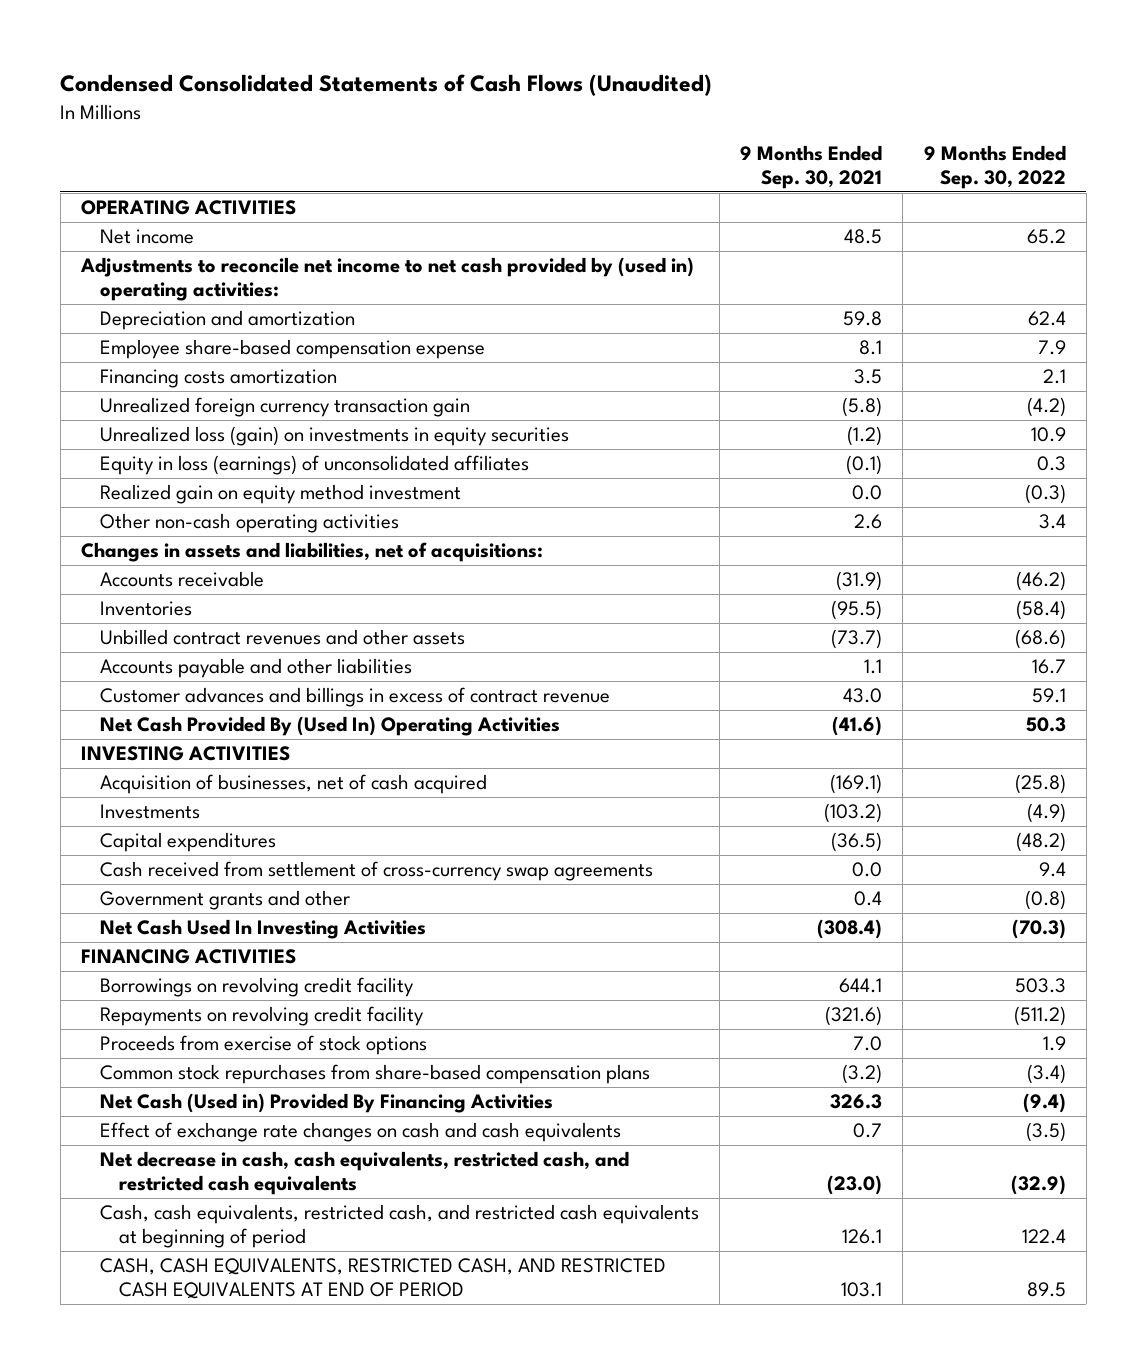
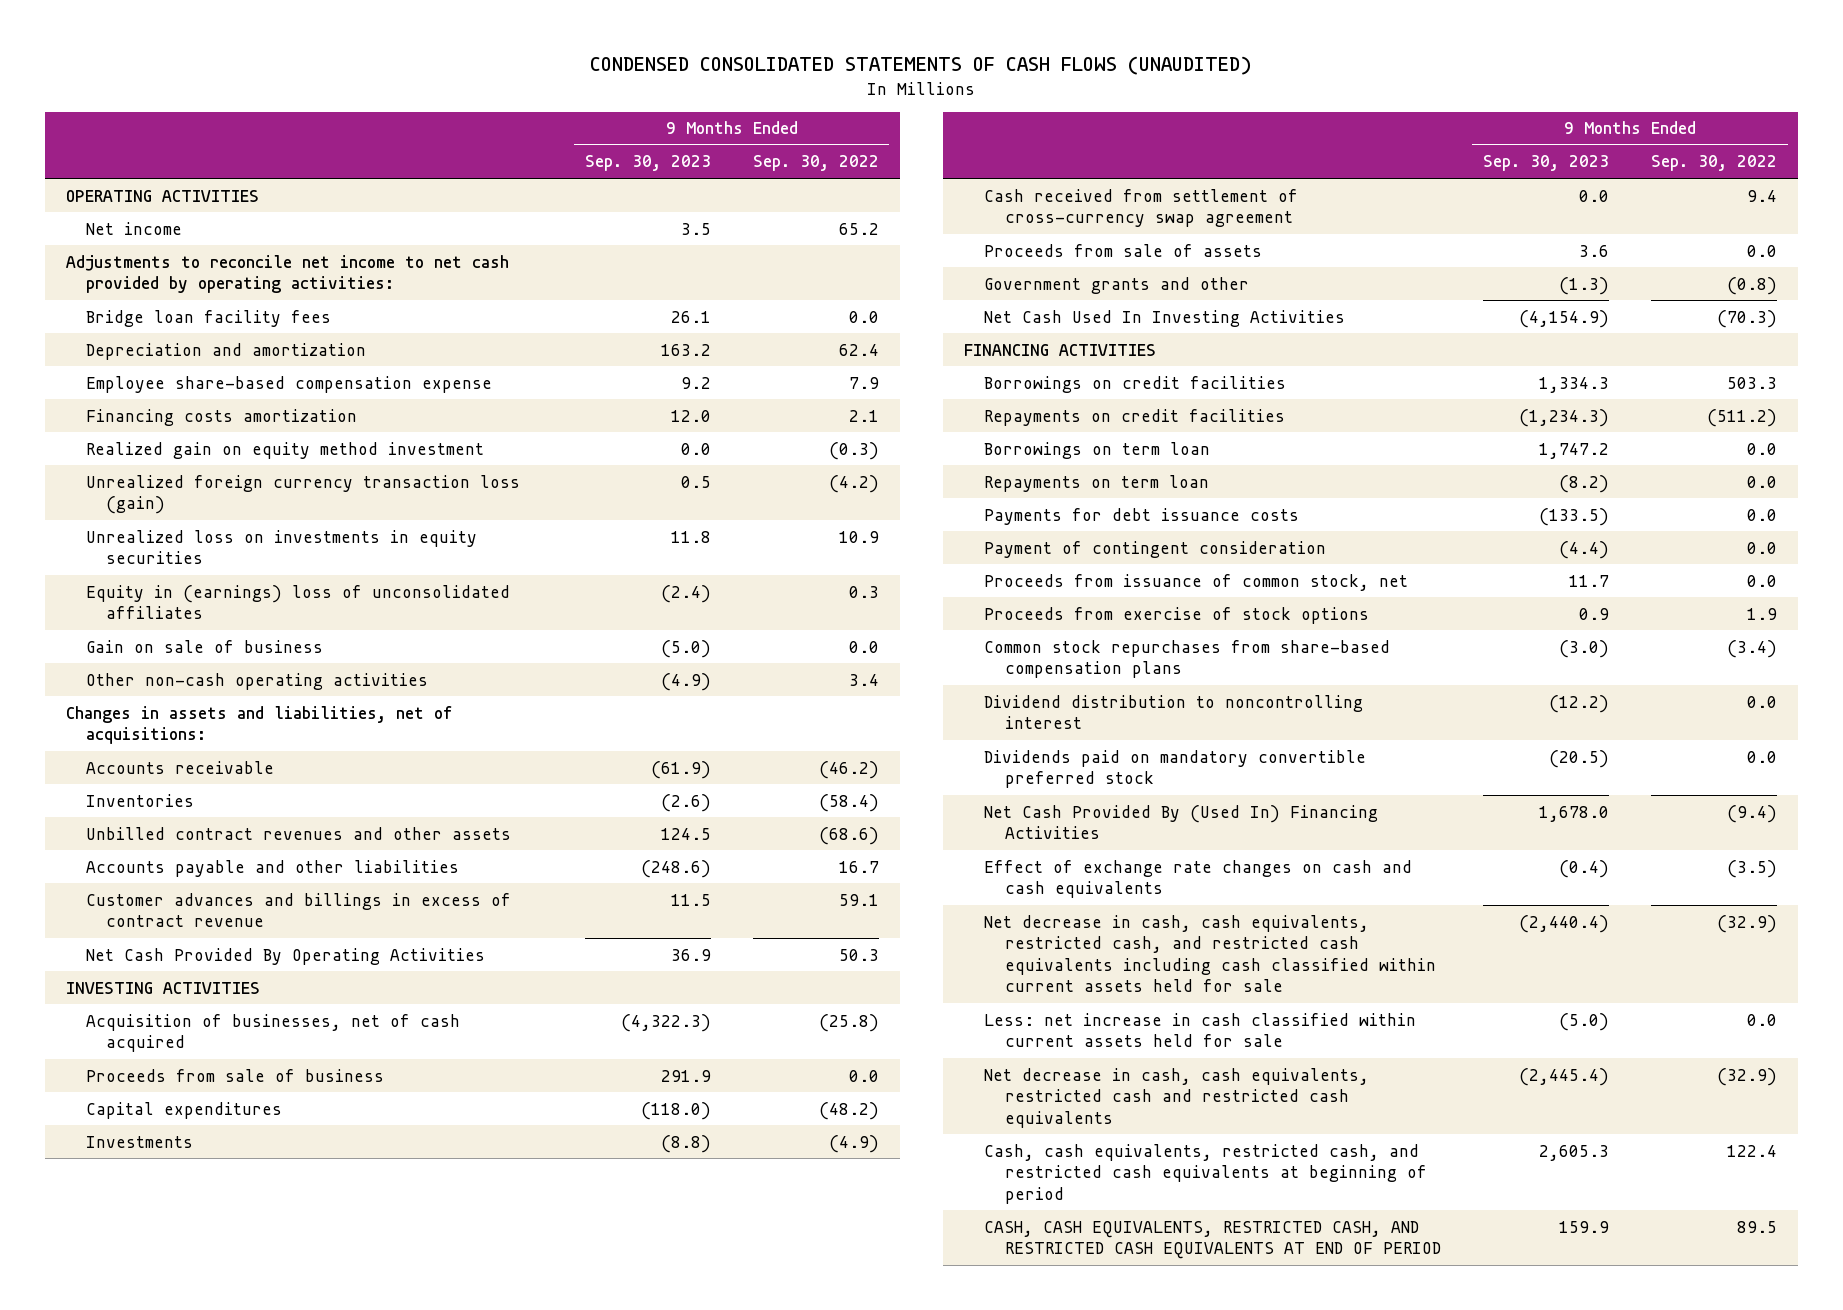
- Condensed Consolidated Statements of Cash Flows (Unaudited)
+ CONDENSED CONSOLIDATED STATEMENTS OF CASH FLOWS (UNAUDITED)
- | 9 Months Ended Sep. 30, 2021 | 9 Months Ended Sep. 30, 2022
+ | 9 Months Ended Sep. 30, 2023 | 9 Months Ended Sep. 30, 2022
- Adjustments to reconcile net income to net cash provided by (used in) operating activities:
+ Adjustments to reconcile net income to net cash provided by operating activities:
+ Bridge loan facility fees | 26.1 | 0.0
- Unrealized foreign currency transaction gain | (5.8) | (4.2)
- Unrealized loss (gain) on investments in equity securities | (1.2) | 10.9
- Equity in loss (earnings) of unconsolidated affiliates | (0.1) | 0.3
+ Unrealized foreign currency transaction loss (gain) | 0.5 | (4.2)
+ Unrealized loss on investments in equity securities | 11.8 | 10.9
+ Equity in (earnings) loss of unconsolidated affiliates | (2.4) | 0.3
+ Gain on sale of business | (5.0) | 0.0
- Net Cash Provided By (Used In) Operating Activities | (41.6) | 50.3
+ Net Cash Provided By Operating Activities | 36.9 | 50.3
+ Proceeds from sale of business | 291.9 | 0.0
- Cash received from settlement of cross-currency swap agreements | 0.0 | 9.4
moved down: Investments | (8.8) | (4.9)
+ Cash received from settlement of cross-currency swap agreement | 0.0 | 9.4
+ Proceeds from sale of assets | 3.6 | 0.0
- Borrowings on revolving credit facility | 644.1 | 503.3
- Repayments on revolving credit facility | (321.6) | (511.2)
+ Borrowings on credit facilities | 1,334.3 | 503.3
+ Repayments on credit facilities | (1,234.3) | (511.2)
+ Borrowings on term loan | 1,747.2 | 0.0
+ Repayments on term loan | (8.2) | 0.0
+ Payments for debt issuance costs | (133.5) | 0.0
+ Payment of contingent consideration | (4.4) | 0.0
+ Proceeds from issuance of common stock, net | 11.7 | 0.0
- Net Cash (Used in) Provided By Financing Activities | 326.3 | (9.4)
+ Dividend distribution to noncontrolling interest | (12.2) | 0.0
+ Dividends paid on mandatory convertible preferred stock | (20.5) | 0.0
+ Net Cash Provided By (Used In) Financing Activities | 1,678.0 | (9.4)
- Net decrease in cash, cash equivalents, restricted cash, and restricted cash equivalents | (23.0) | (32.9)
+ Net decrease in cash, cash equivalents, restricted cash, and restricted cash equivalents including cash classified within current assets held for sale | (2,440.4) | (32.9)
+ Less: net increase in cash classified within current assets held for sale | (5.0) | 0.0
+ Net decrease in cash, cash equivalents, restricted cash and restricted cash equivalents | (2,445.4) | (32.9)

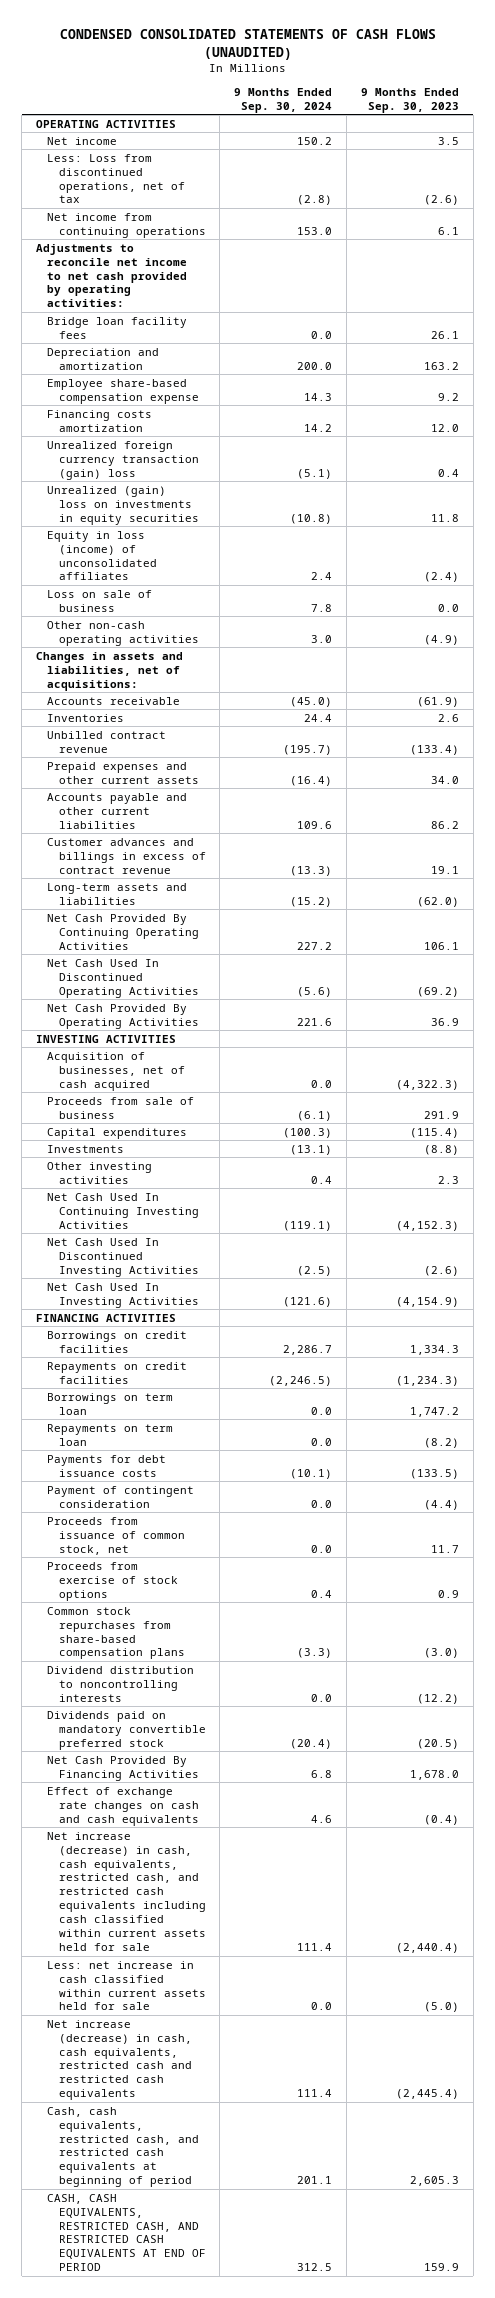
- | 9 Months Ended Sep. 30, 2023 | 9 Months Ended Sep. 30, 2022
+ | 9 Months Ended Sep. 30, 2024 | 9 Months Ended Sep. 30, 2023
+ Less: Loss from discontinued operations, net of tax | (2.8) | (2.6)
+ Net income from continuing operations | 153.0 | 6.1
- Realized gain on equity method investment | 0.0 | (0.3)
- Unrealized foreign currency transaction loss (gain) | 0.5 | (4.2)
- Unrealized loss on investments in equity securities | 11.8 | 10.9
- Equity in (earnings) loss of unconsolidated affiliates | (2.4) | 0.3
- Gain on sale of business | (5.0) | 0.0
+ Unrealized foreign currency transaction (gain) loss | (5.1) | 0.4
+ Unrealized (gain) loss on investments in equity securities | (10.8) | 11.8
+ Equity in loss (income) of unconsolidated affiliates | 2.4 | (2.4)
+ Loss on sale of business | 7.8 | 0.0
- Inventories | (2.6) | (58.4)
- Unbilled contract revenues and other assets | 124.5 | (68.6)
- Accounts payable and other liabilities | (248.6) | 16.7
- Customer advances and billings in excess of contract revenue | 11.5 | 59.1
+ Inventories | 24.4 | 2.6
+ Unbilled contract revenue | (195.7) | (133.4)
+ Prepaid expenses and other current assets | (16.4) | 34.0
+ Accounts payable and other current liabilities | 109.6 | 86.2
+ Customer advances and billings in excess of contract revenue | (13.3) | 19.1
+ Long-term assets and liabilities | (15.2) | (62.0)
+ Net Cash Provided By Continuing Operating Activities | 227.2 | 106.1
+ Net Cash Used In Discontinued Operating Activities | (5.6) | (69.2)
- Capital expenditures | (118.0) | (48.2)
+ Capital expenditures | (100.3) | (115.4)
- Cash received from settlement of cross-currency swap agreement | 0.0 | 9.4
- Proceeds from sale of assets | 3.6 | 0.0
- Government grants and other | (1.3) | (0.8)
+ Other investing activities | 0.4 | 2.3
+ Net Cash Used In Continuing Investing Activities | (119.1) | (4,152.3)
+ Net Cash Used In Discontinued Investing Activities | (2.5) | (2.6)
- Dividend distribution to noncontrolling interest | (12.2) | 0.0
+ Dividend distribution to noncontrolling interests | 0.0 | (12.2)
- Net Cash Provided By (Used In) Financing Activities | 1,678.0 | (9.4)
+ Net Cash Provided By Financing Activities | 6.8 | 1,678.0
- Net decrease in cash, cash equivalents, restricted cash, and restricted cash equivalents including cash classified within current assets held for sale | (2,440.4) | (32.9)
+ Net increase (decrease) in cash, cash equivalents, restricted cash, and restricted cash equivalents including cash classified within current assets held for sale | 111.4 | (2,440.4)
- Net decrease in cash, cash equivalents, restricted cash and restricted cash equivalents | (2,445.4) | (32.9)
+ Net increase (decrease) in cash, cash equivalents, restricted cash and restricted cash equivalents | 111.4 | (2,445.4)

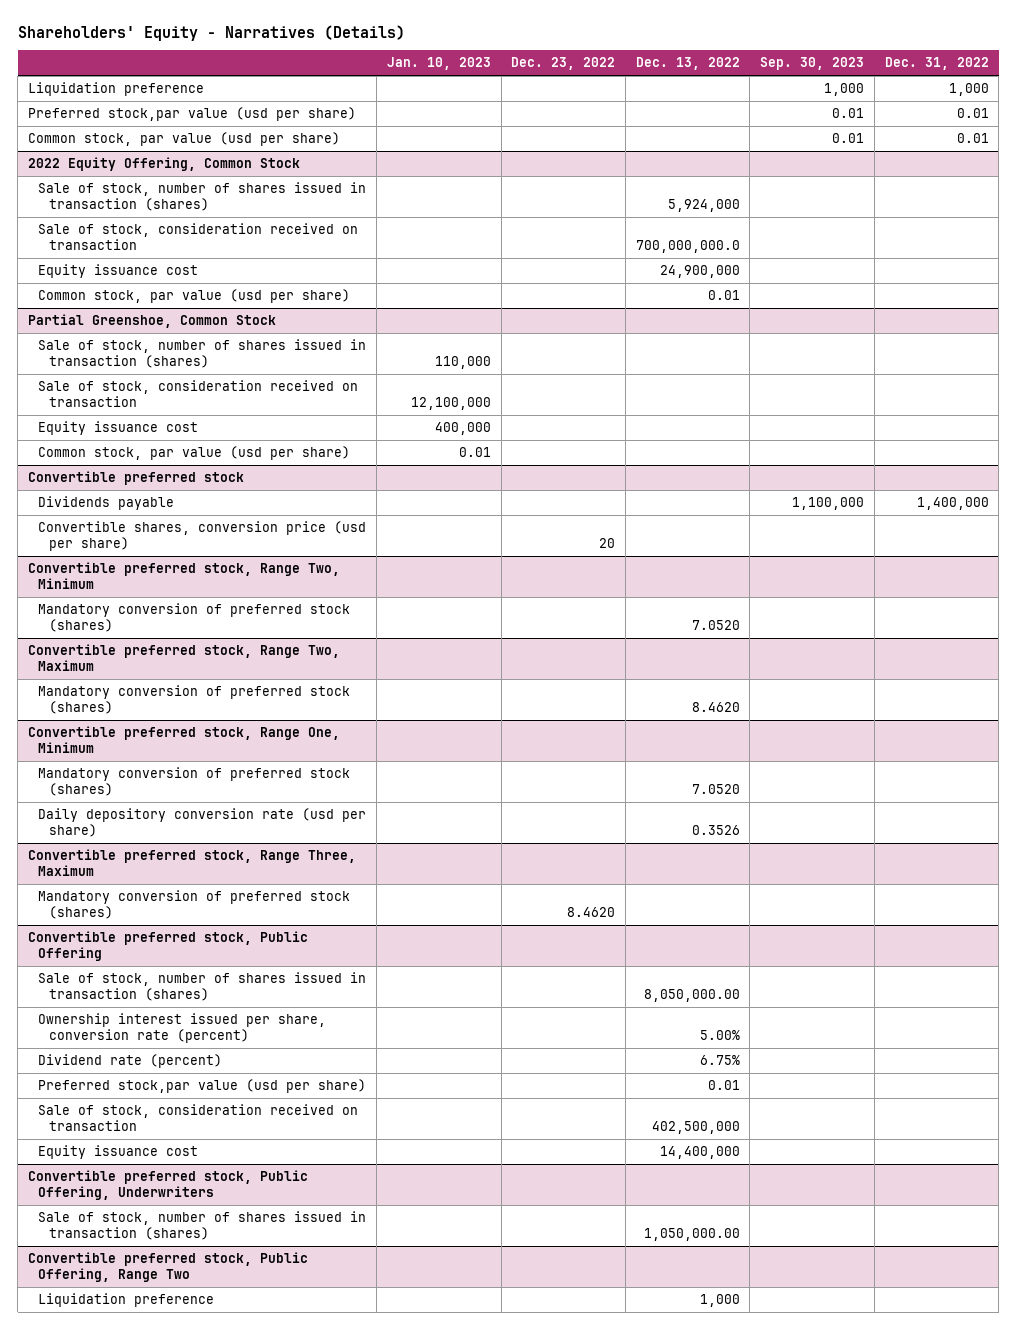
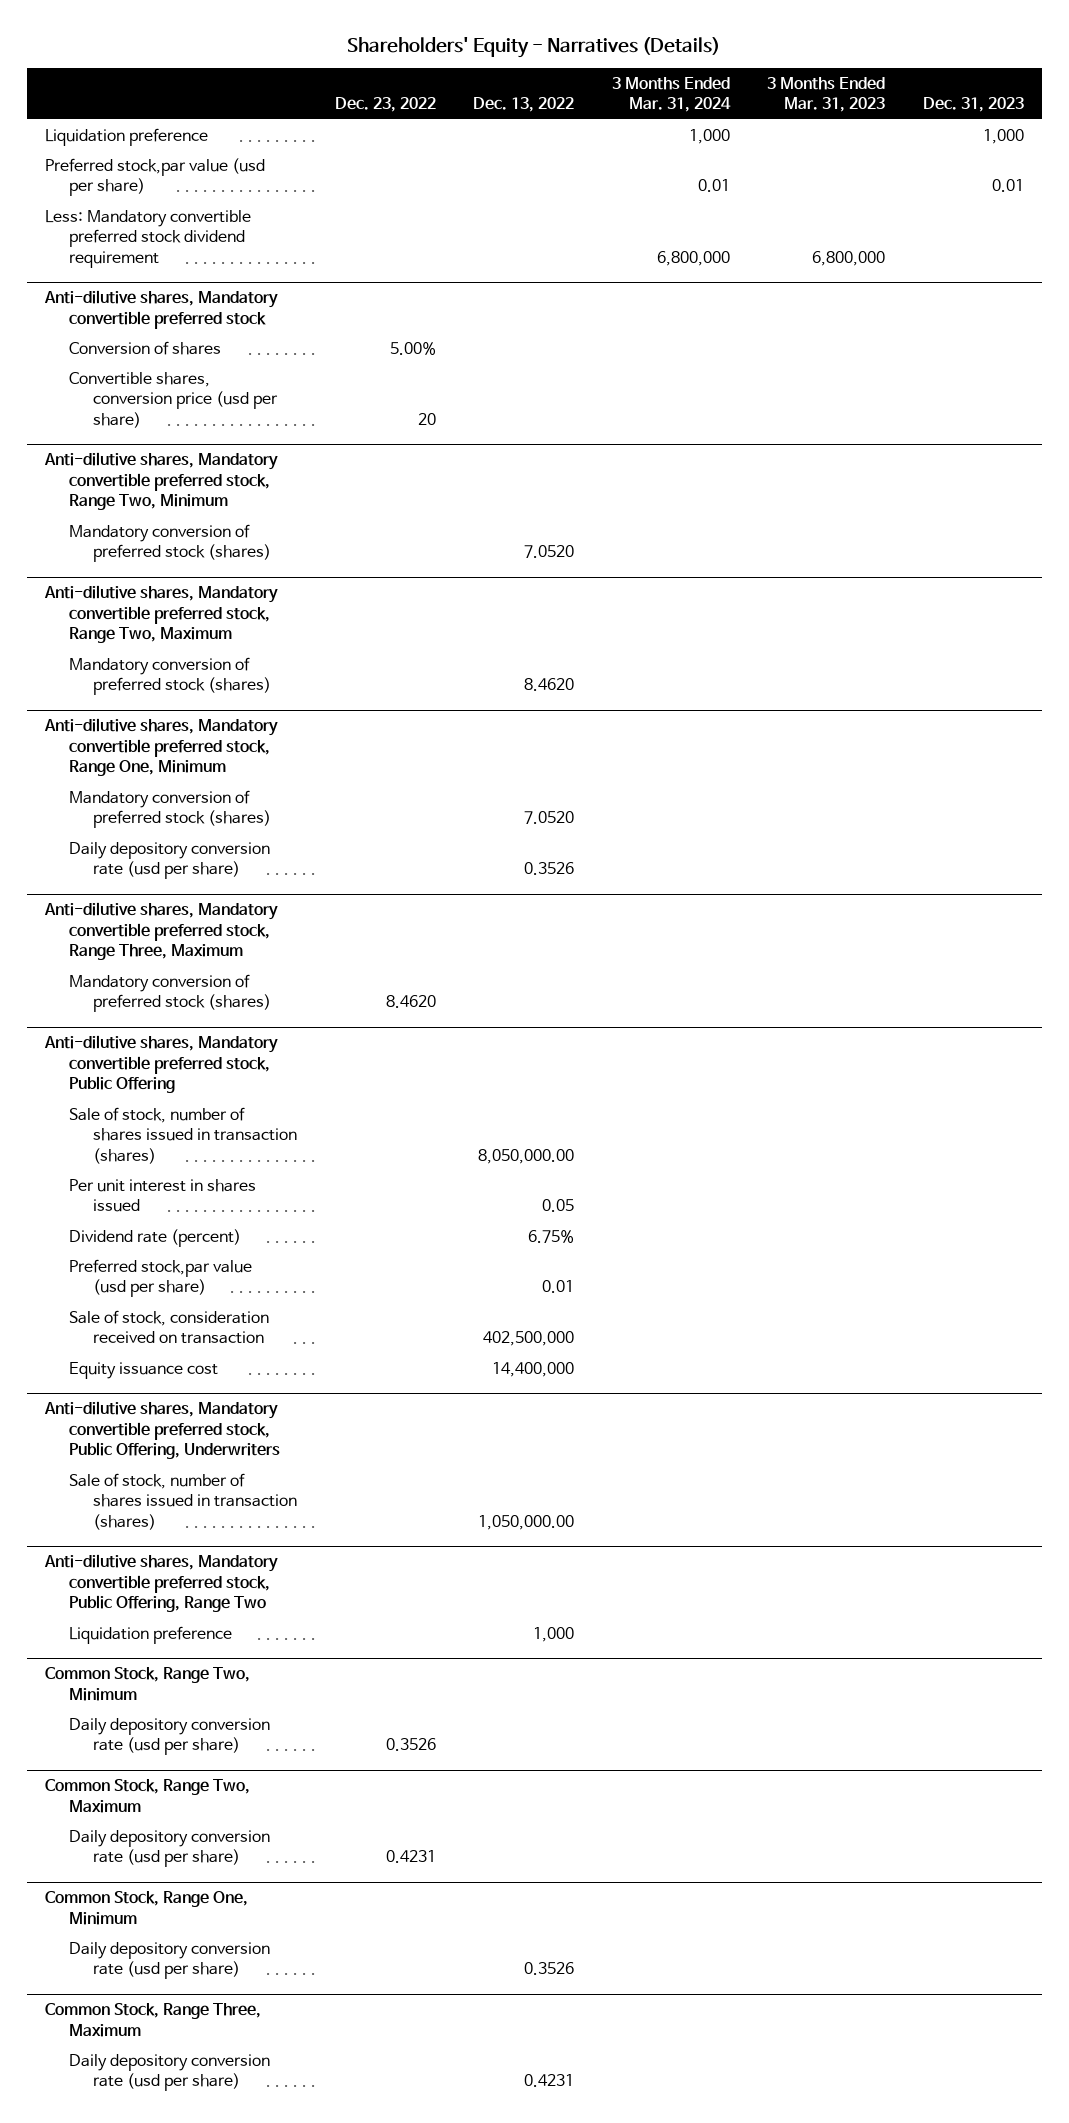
- | Jan. 10, 2023 | Dec. 23, 2022 | Dec. 13, 2022 | Sep. 30, 2023 | Dec. 31, 2022
+ | Dec. 23, 2022 | Dec. 13, 2022 | 3 Months Ended Mar. 31, 2024 | 3 Months Ended Mar. 31, 2023 | Dec. 31, 2023
- Common stock, par value (usd per share) | | | | 0.01 | 0.01
- 2022 Equity Offering, Common Stock
- Sale of stock, number of shares issued in transaction (shares) | | | 5,924,000 | |
- Sale of stock, consideration received on transaction | | | 700,000,000.0 | |
- Equity issuance cost | | | 24,900,000 | |
- Common stock, par value (usd per share) | | | 0.01 | |
- Partial Greenshoe, Common Stock
- Sale of stock, number of shares issued in transaction (shares) | 110,000 | | | |
- Sale of stock, consideration received on transaction | 12,100,000 | | | |
- Equity issuance cost | 400,000 | | | |
- Common stock, par value (usd per share) | 0.01 | | | |
- Convertible preferred stock
- Dividends payable | | | | 1,100,000 | 1,400,000
+ Less: Mandatory convertible preferred stock dividend requirement | | | 6,800,000 | 6,800,000 |
+ Anti-dilutive shares, Mandatory convertible preferred stock
+ Conversion of shares | 5.00% | | | |
- Convertible preferred stock, Range Two, Minimum
+ Anti-dilutive shares, Mandatory convertible preferred stock, Range Two, Minimum
- Convertible preferred stock, Range Two, Maximum
+ Anti-dilutive shares, Mandatory convertible preferred stock, Range Two, Maximum
- Convertible preferred stock, Range One, Minimum
+ Anti-dilutive shares, Mandatory convertible preferred stock, Range One, Minimum
- Convertible preferred stock, Range Three, Maximum
+ Anti-dilutive shares, Mandatory convertible preferred stock, Range Three, Maximum
- Convertible preferred stock, Public Offering
+ Anti-dilutive shares, Mandatory convertible preferred stock, Public Offering
- Ownership interest issued per share, conversion rate (percent) | | | 5.00% | |
+ Per unit interest in shares issued | | 0.05 | | |
- Convertible preferred stock, Public Offering, Underwriters
+ Anti-dilutive shares, Mandatory convertible preferred stock, Public Offering, Underwriters
- Convertible preferred stock, Public Offering, Range Two
+ Anti-dilutive shares, Mandatory convertible preferred stock, Public Offering, Range Two
+ Common Stock, Range Two, Minimum
+ Daily depository conversion rate (usd per share) | 0.3526 | | | |
+ Common Stock, Range Two, Maximum
+ Daily depository conversion rate (usd per share) | 0.4231 | | | |
+ Common Stock, Range One, Minimum
+ Daily depository conversion rate (usd per share) | | 0.3526 | | |
+ Common Stock, Range Three, Maximum
+ Daily depository conversion rate (usd per share) | | 0.4231 | | |

